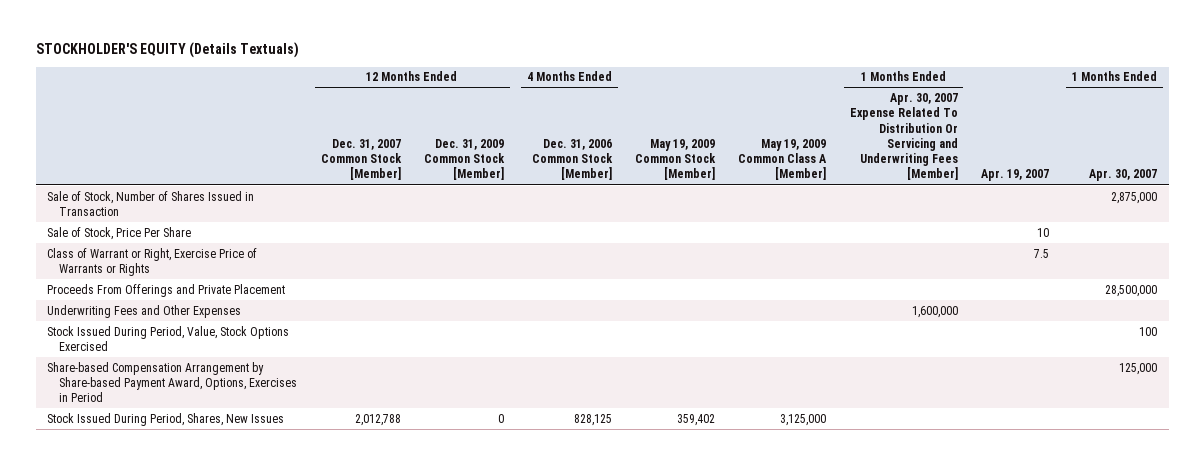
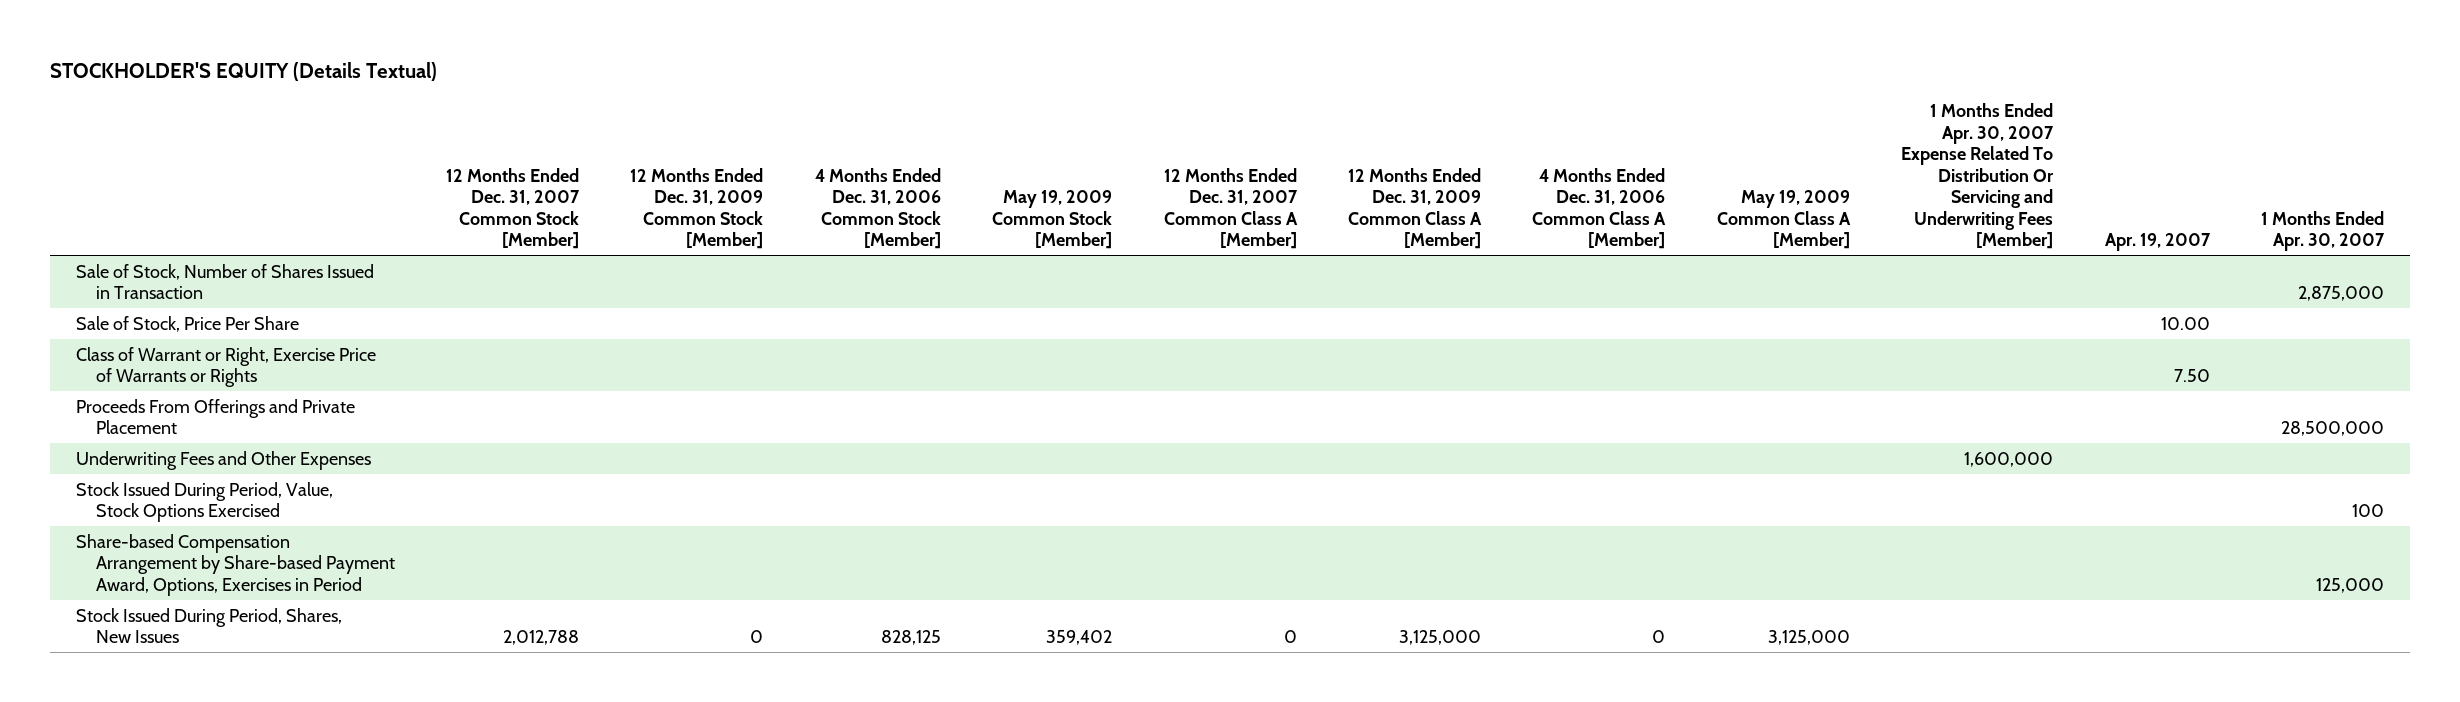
- STOCKHOLDER'S EQUITY (Details Textuals)
+ STOCKHOLDER'S EQUITY (Details Textual)
- | 12 Months Ended Dec. 31, 2007 Common Stock [Member] | 12 Months Ended Dec. 31, 2009 Common Stock [Member] | 4 Months Ended Dec. 31, 2006 Common Stock [Member] | May 19, 2009 Common Stock [Member] | May 19, 2009 Common Class A [Member] | 1 Months Ended Apr. 30, 2007 Expense Related To Distribution Or Servicing and Underwriting Fees [Member] | Apr. 19, 2007 | 1 Months Ended Apr. 30, 2007
+ | 12 Months Ended Dec. 31, 2007 Common Stock [Member] | 12 Months Ended Dec. 31, 2009 Common Stock [Member] | 4 Months Ended Dec. 31, 2006 Common Stock [Member] | May 19, 2009 Common Stock [Member] | 12 Months Ended Dec. 31, 2007 Common Class A [Member] | 12 Months Ended Dec. 31, 2009 Common Class A [Member] | 4 Months Ended Dec. 31, 2006 Common Class A [Member] | May 19, 2009 Common Class A [Member] | 1 Months Ended Apr. 30, 2007 Expense Related To Distribution Or Servicing and Underwriting Fees [Member] | Apr. 19, 2007 | 1 Months Ended Apr. 30, 2007
- Sale of Stock, Price Per Share | | | | | | | 10 |
- Class of Warrant or Right, Exercise Price of Warrants or Rights | | | | | | | 7.5 |
+ Sale of Stock, Price Per Share | | | | | | | | | | 10.00 |
+ Class of Warrant or Right, Exercise Price of Warrants or Rights | | | | | | | | | | 7.50 |

